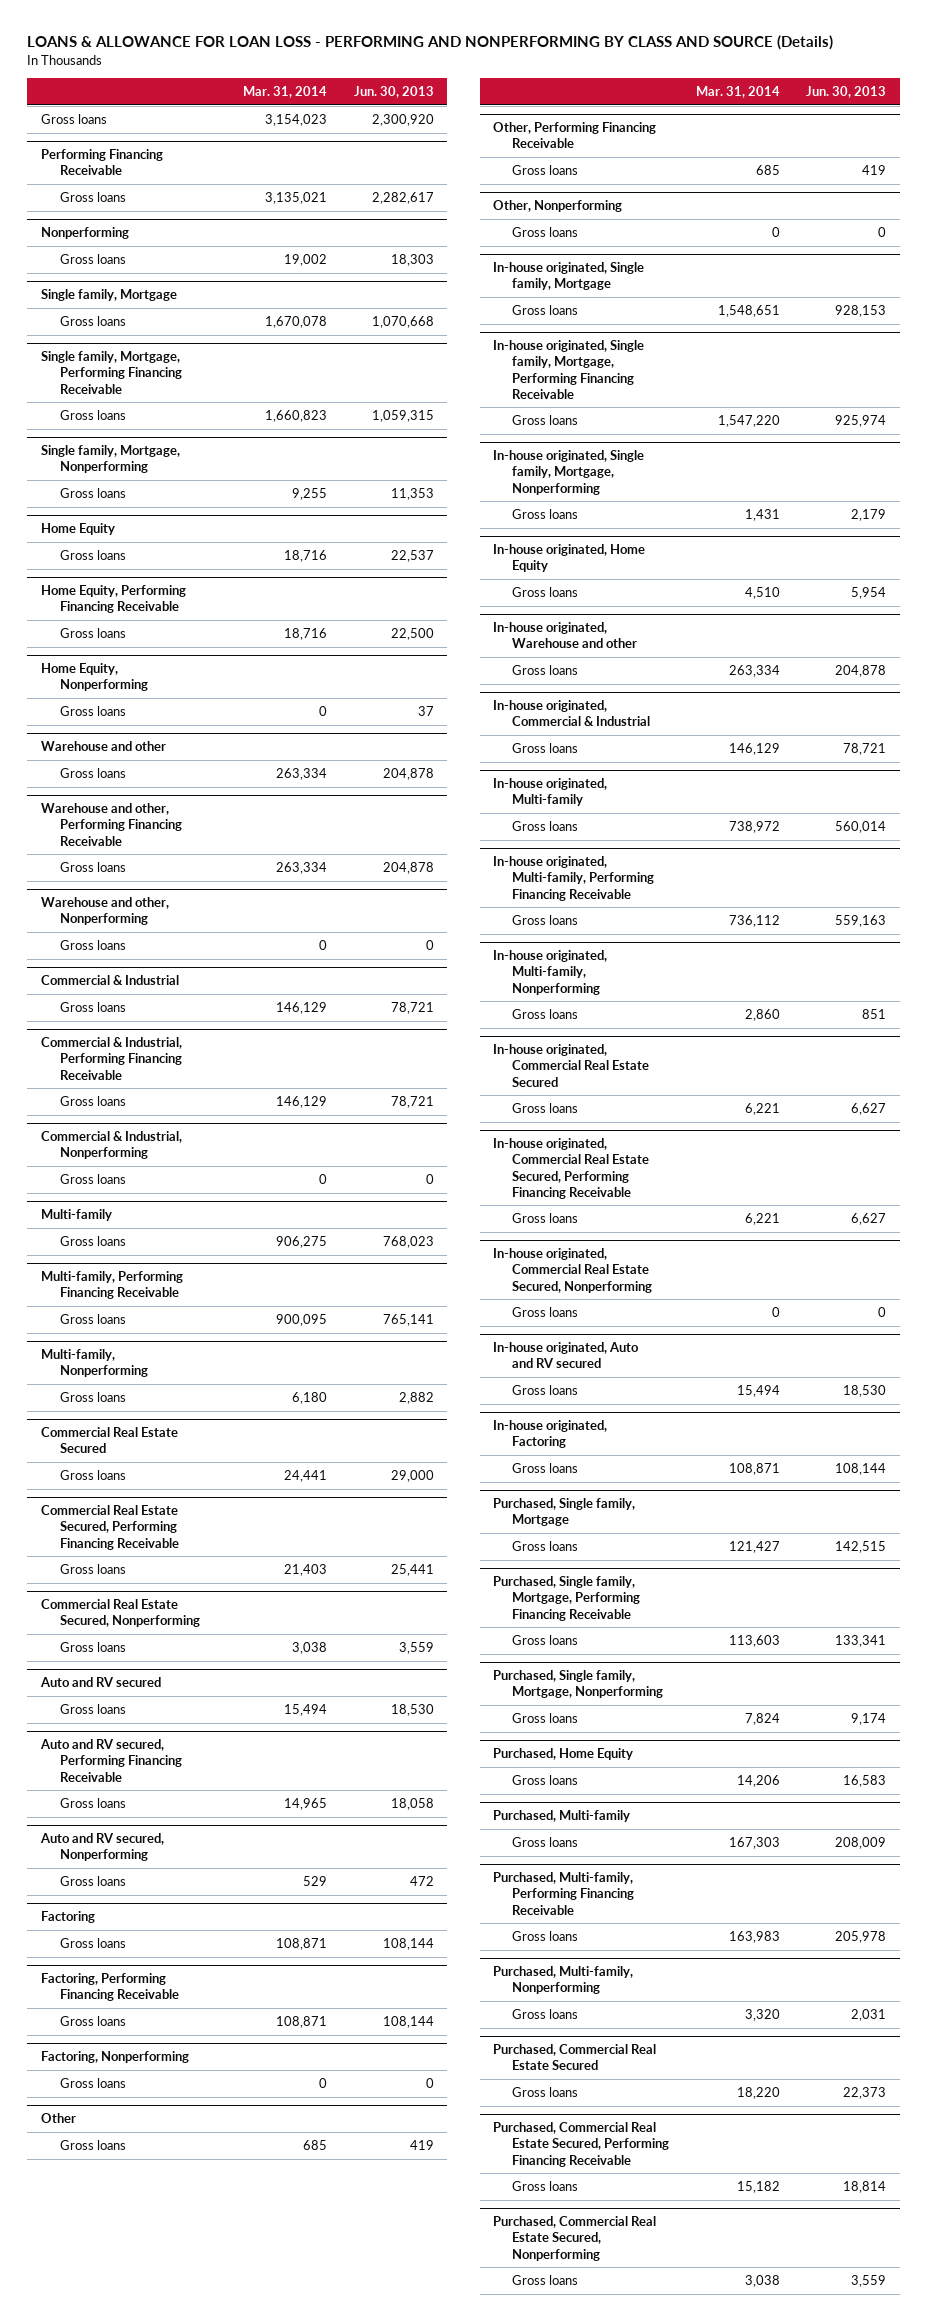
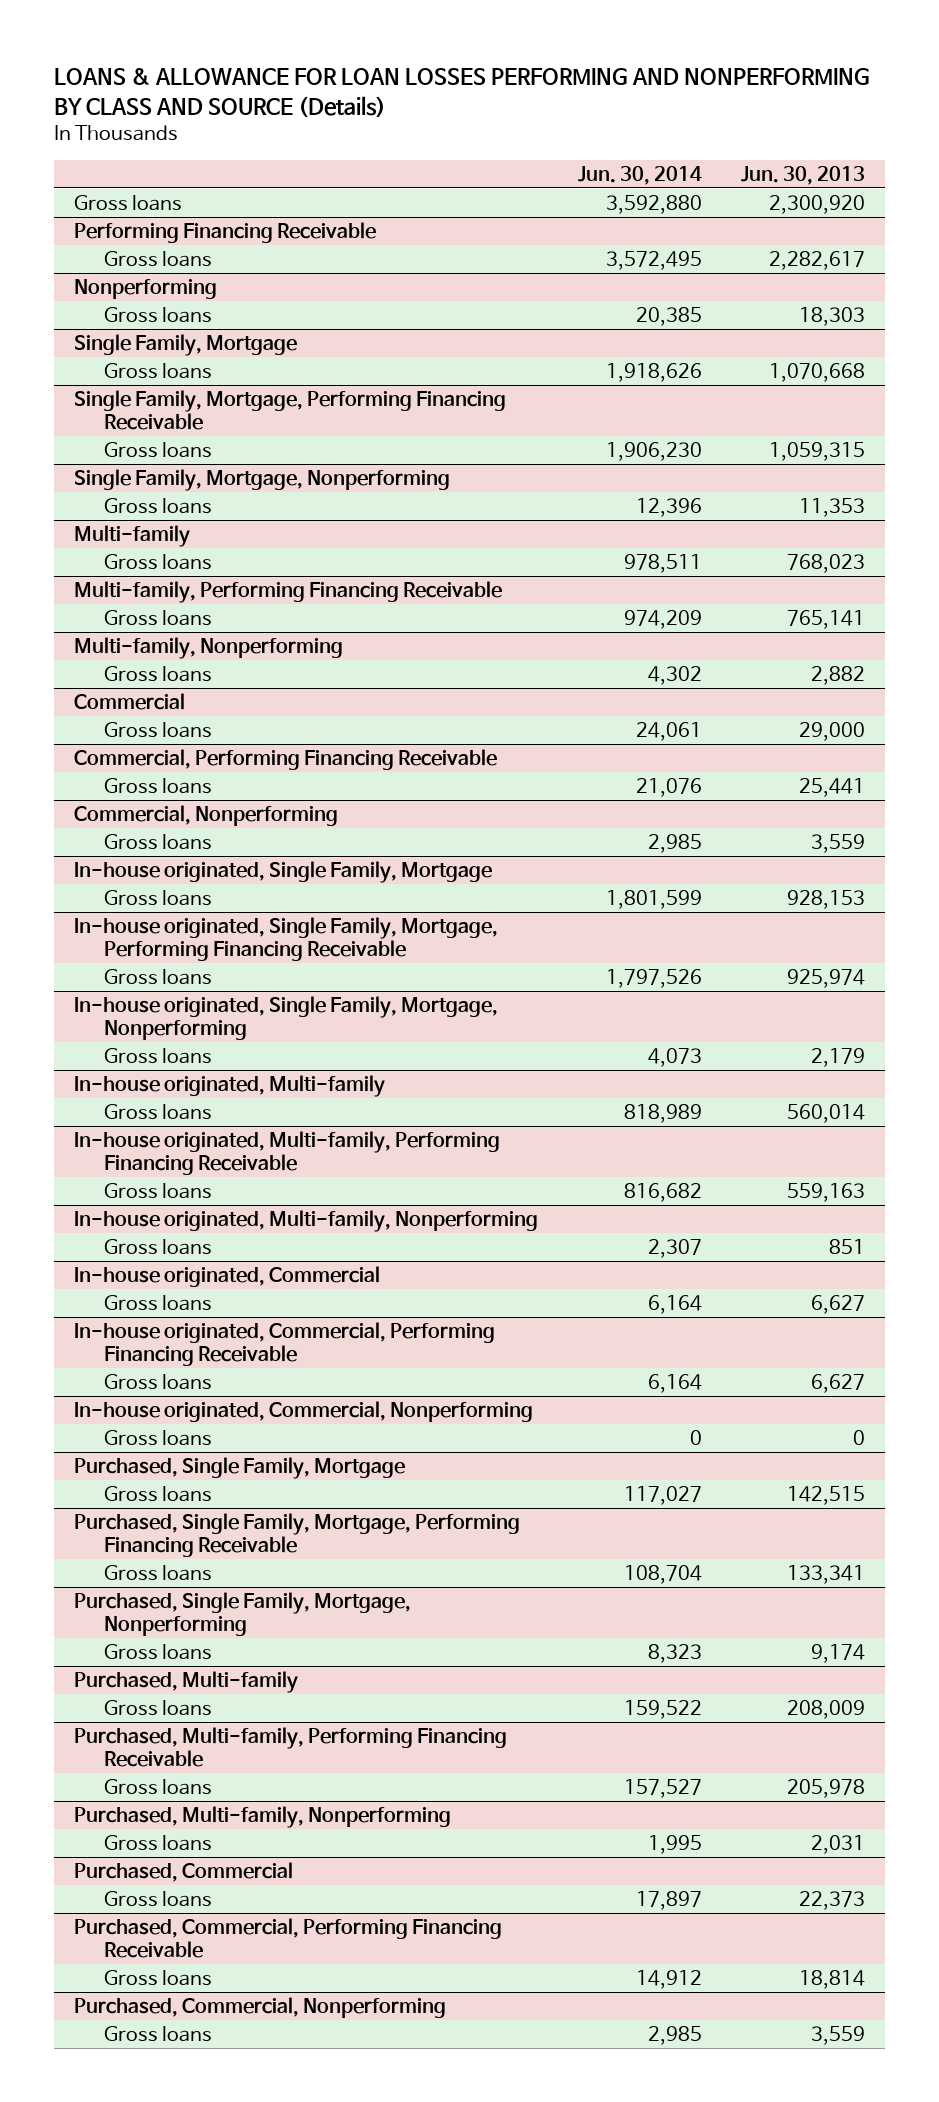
- LOANS & ALLOWANCE FOR LOAN LOSS - PERFORMING AND NONPERFORMING BY CLASS AND SOURCE (Details)
+ LOANS & ALLOWANCE FOR LOAN LOSSES PERFORMING AND NONPERFORMING BY CLASS AND SOURCE (Details)
- | Mar. 31, 2014 | Jun. 30, 2013
+ | Jun. 30, 2014 | Jun. 30, 2013
- Single family, Mortgage
+ Single Family, Mortgage
- Single family, Mortgage, Performing Financing Receivable
+ Single Family, Mortgage, Performing Financing Receivable
- Single family, Mortgage, Nonperforming
+ Single Family, Mortgage, Nonperforming
- Home Equity
- Gross loans | 18,716 | 22,537
- Home Equity, Performing Financing Receivable
- Gross loans | 18,716 | 22,500
- Home Equity, Nonperforming
- Gross loans | 0 | 37
- Warehouse and other
- Gross loans | 263,334 | 204,878
- Warehouse and other, Performing Financing Receivable
- Gross loans | 263,334 | 204,878
- Warehouse and other, Nonperforming
- Gross loans | 0 | 0
- Commercial & Industrial
- Gross loans | 146,129 | 78,721
- Commercial & Industrial, Performing Financing Receivable
- Gross loans | 146,129 | 78,721
- Commercial & Industrial, Nonperforming
- Gross loans | 0 | 0
- Commercial Real Estate Secured
+ Commercial
- Commercial Real Estate Secured, Performing Financing Receivable
+ Commercial, Performing Financing Receivable
- Commercial Real Estate Secured, Nonperforming
+ Commercial, Nonperforming
- Auto and RV secured
- Gross loans | 15,494 | 18,530
- Auto and RV secured, Performing Financing Receivable
- Gross loans | 14,965 | 18,058
- Auto and RV secured, Nonperforming
- Gross loans | 529 | 472
- Factoring
- Gross loans | 108,871 | 108,144
- Factoring, Performing Financing Receivable
- Gross loans | 108,871 | 108,144
- Factoring, Nonperforming
- Gross loans | 0 | 0
- Other
- Gross loans | 685 | 419
- Other, Performing Financing Receivable
- Gross loans | 685 | 419
- Other, Nonperforming
- Gross loans | 0 | 0
- In-house originated, Single family, Mortgage
+ In-house originated, Single Family, Mortgage
- In-house originated, Single family, Mortgage, Performing Financing Receivable
+ In-house originated, Single Family, Mortgage, Performing Financing Receivable
- In-house originated, Single family, Mortgage, Nonperforming
+ In-house originated, Single Family, Mortgage, Nonperforming
- In-house originated, Home Equity
- Gross loans | 4,510 | 5,954
- In-house originated, Warehouse and other
- Gross loans | 263,334 | 204,878
- In-house originated, Commercial & Industrial
- Gross loans | 146,129 | 78,721
- In-house originated, Commercial Real Estate Secured
+ In-house originated, Commercial
- In-house originated, Commercial Real Estate Secured, Performing Financing Receivable
+ In-house originated, Commercial, Performing Financing Receivable
- In-house originated, Commercial Real Estate Secured, Nonperforming
+ In-house originated, Commercial, Nonperforming
- In-house originated, Auto and RV secured
- Gross loans | 15,494 | 18,530
- In-house originated, Factoring
- Gross loans | 108,871 | 108,144
- Purchased, Single family, Mortgage
+ Purchased, Single Family, Mortgage
- Purchased, Single family, Mortgage, Performing Financing Receivable
+ Purchased, Single Family, Mortgage, Performing Financing Receivable
- Purchased, Single family, Mortgage, Nonperforming
+ Purchased, Single Family, Mortgage, Nonperforming
- Purchased, Home Equity
- Gross loans | 14,206 | 16,583
- Purchased, Commercial Real Estate Secured
+ Purchased, Commercial
- Purchased, Commercial Real Estate Secured, Performing Financing Receivable
+ Purchased, Commercial, Performing Financing Receivable
- Purchased, Commercial Real Estate Secured, Nonperforming
+ Purchased, Commercial, Nonperforming

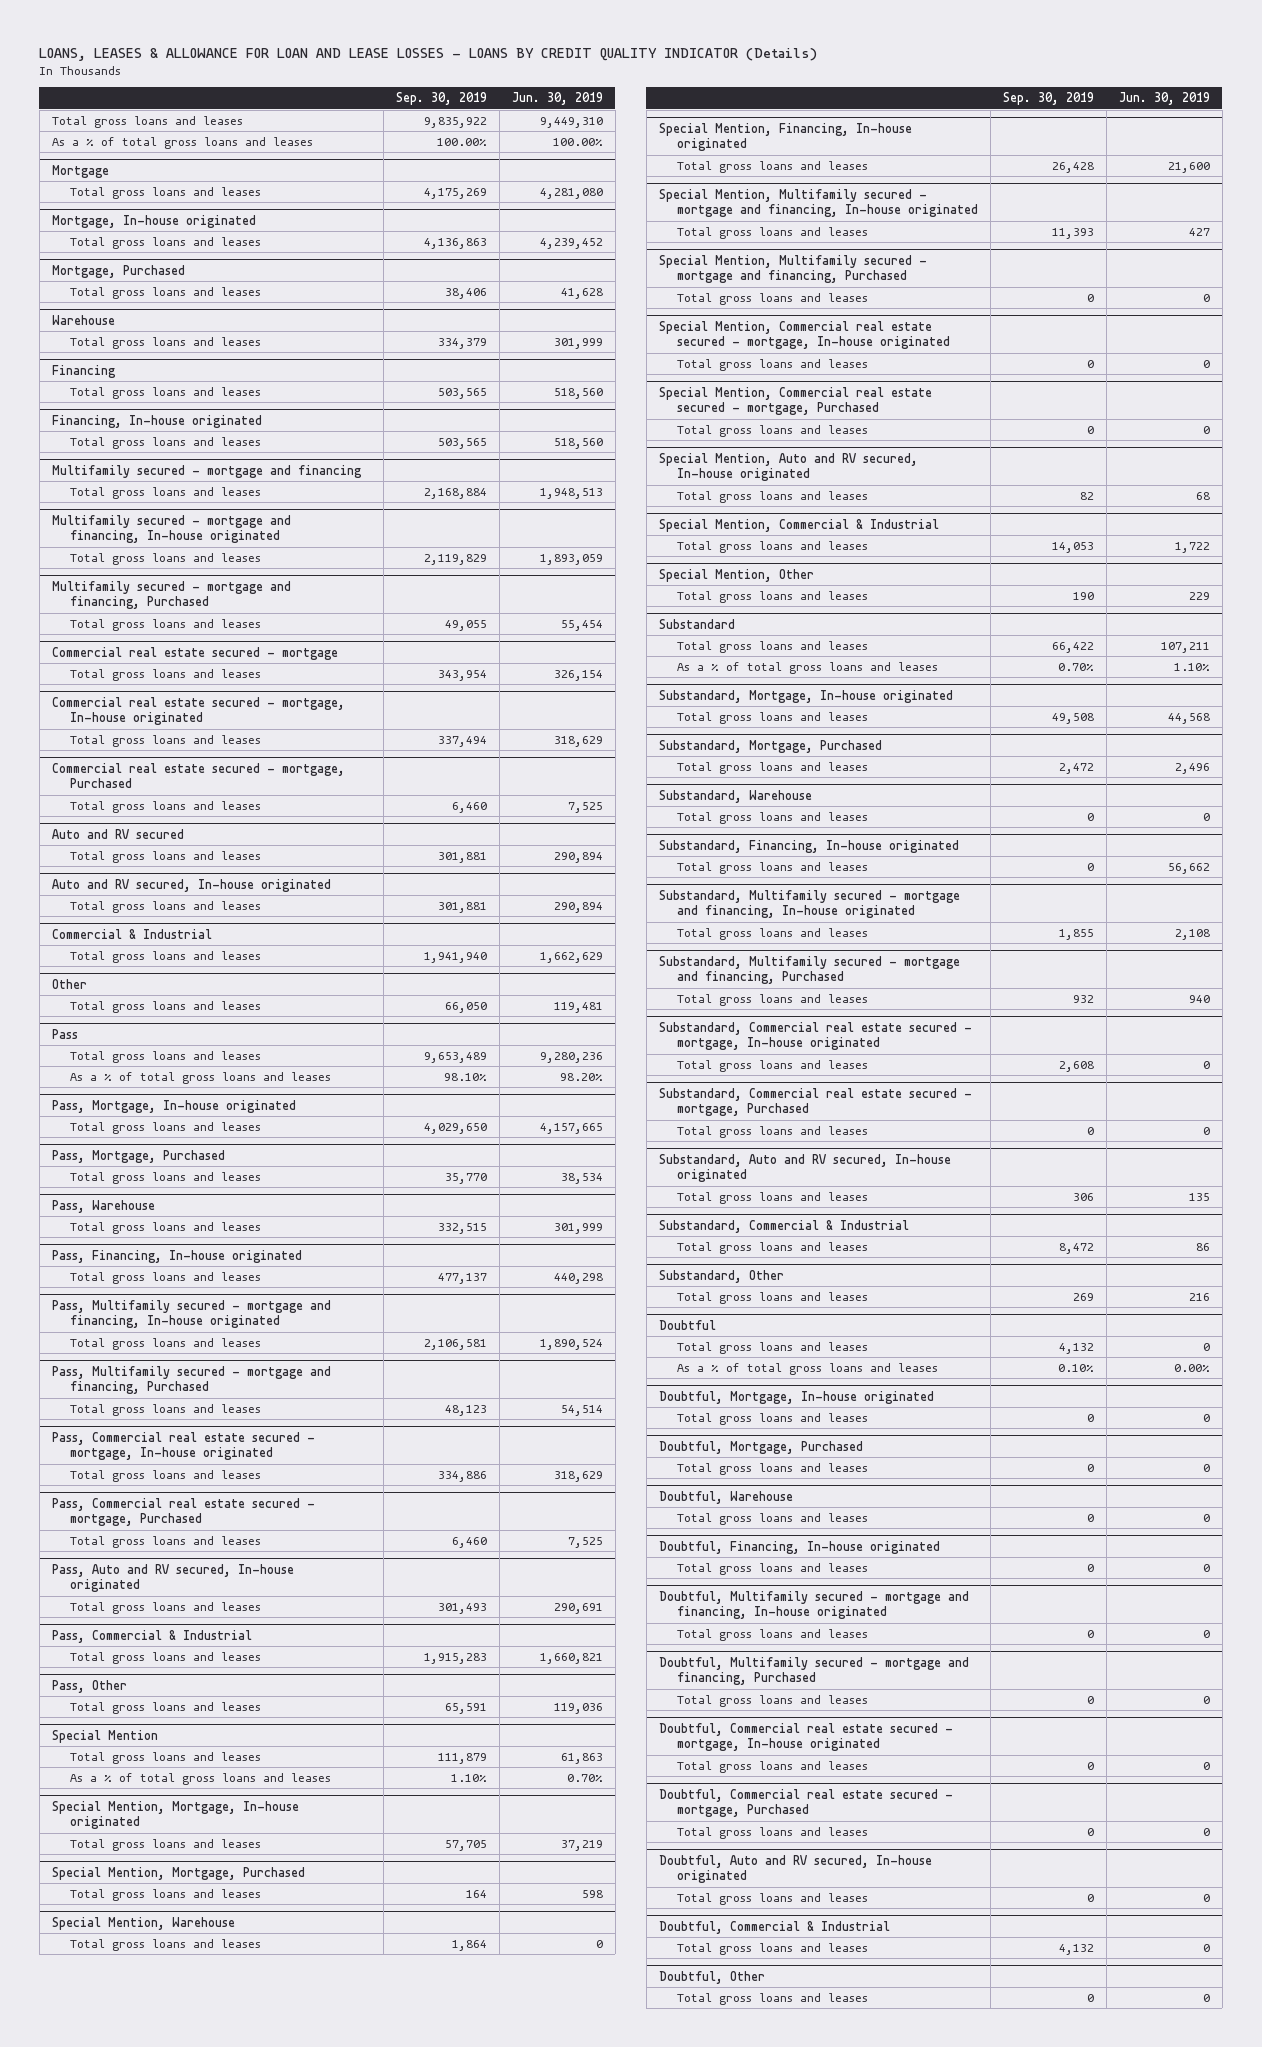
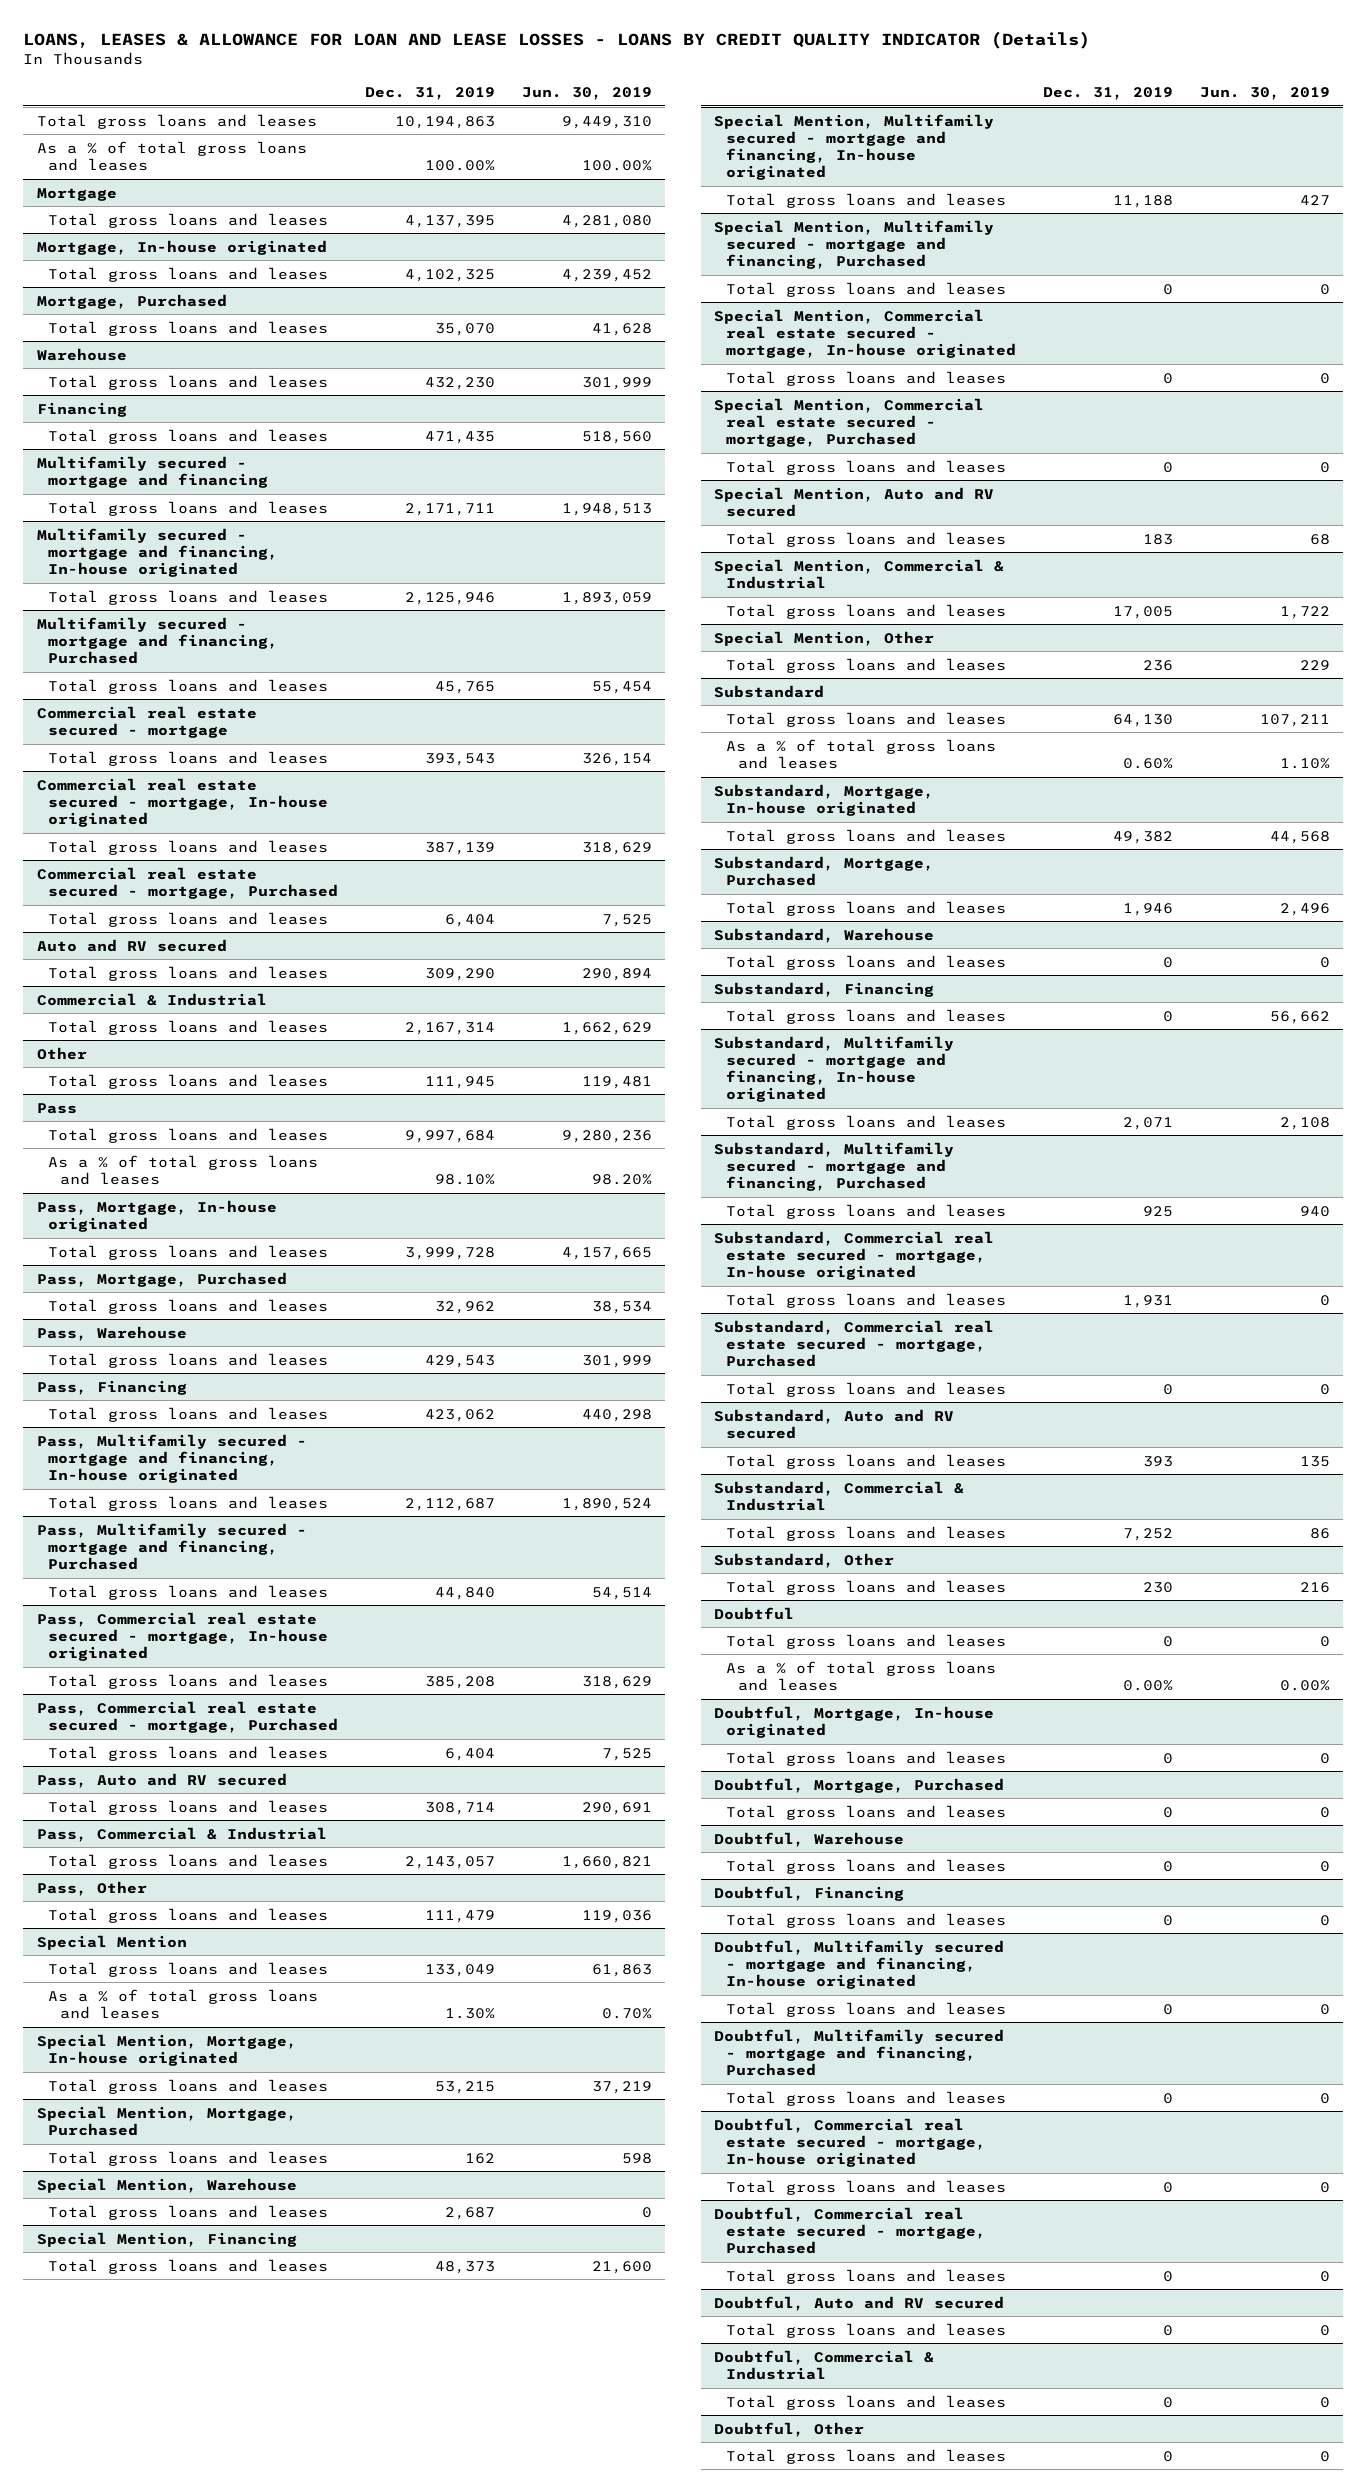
- | Sep. 30, 2019 | Jun. 30, 2019
+ | Dec. 31, 2019 | Jun. 30, 2019
- Financing, In-house originated
- Total gross loans and leases | 503,565 | 518,560
- Auto and RV secured, In-house originated
- Total gross loans and leases | 301,881 | 290,894
- Pass, Financing, In-house originated
+ Pass, Financing
- Pass, Auto and RV secured, In-house originated
+ Pass, Auto and RV secured
- Special Mention, Financing, In-house originated
+ Special Mention, Financing
- Special Mention, Auto and RV secured, In-house originated
+ Special Mention, Auto and RV secured
- Substandard, Financing, In-house originated
+ Substandard, Financing
- Substandard, Auto and RV secured, In-house originated
+ Substandard, Auto and RV secured
- Doubtful, Financing, In-house originated
+ Doubtful, Financing
- Doubtful, Auto and RV secured, In-house originated
+ Doubtful, Auto and RV secured

